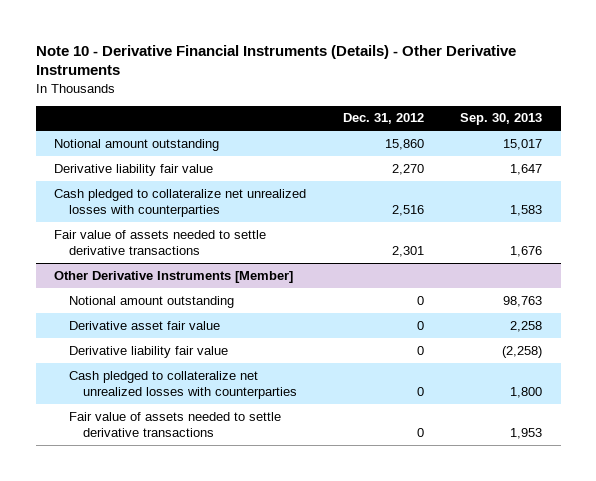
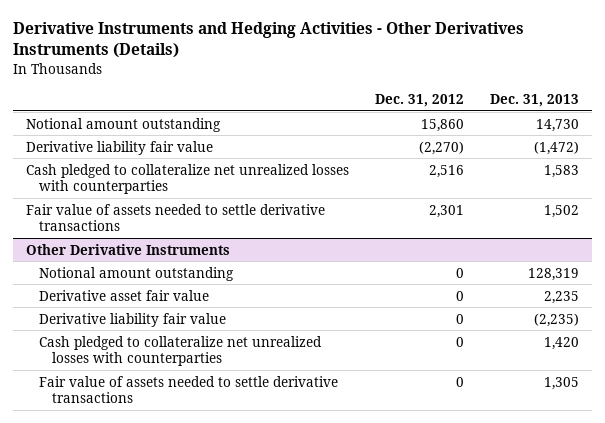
- Note 10 - Derivative Financial Instruments (Details) - Other Derivative Instruments
+ Derivative Instruments and Hedging Activities - Other Derivatives Instruments (Details)
- | Dec. 31, 2012 | Sep. 30, 2013
+ | Dec. 31, 2012 | Dec. 31, 2013
- Derivative liability fair value | 2,270 | 1,647
+ Derivative liability fair value | (2,270) | (1,472)
- Other Derivative Instruments [Member]
+ Other Derivative Instruments

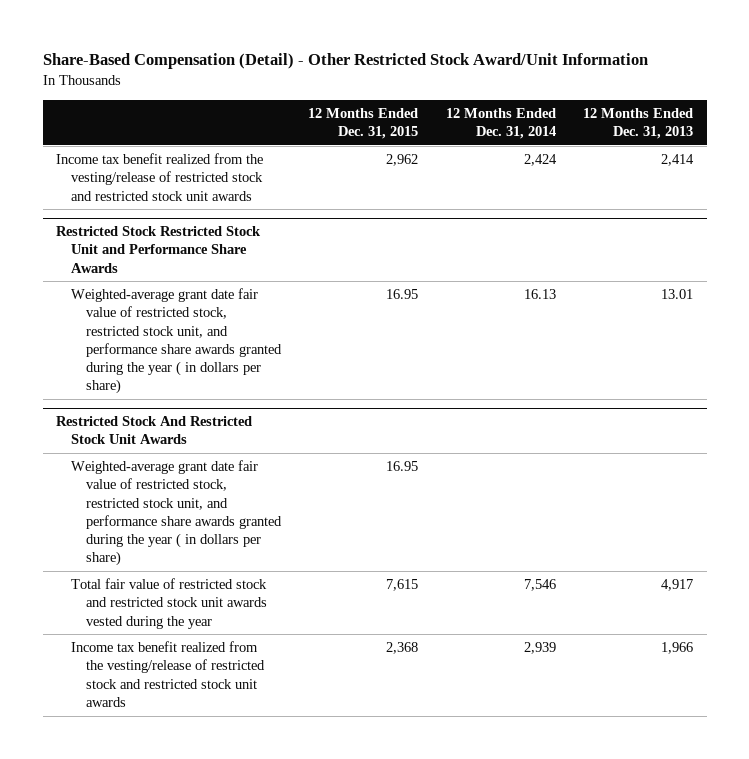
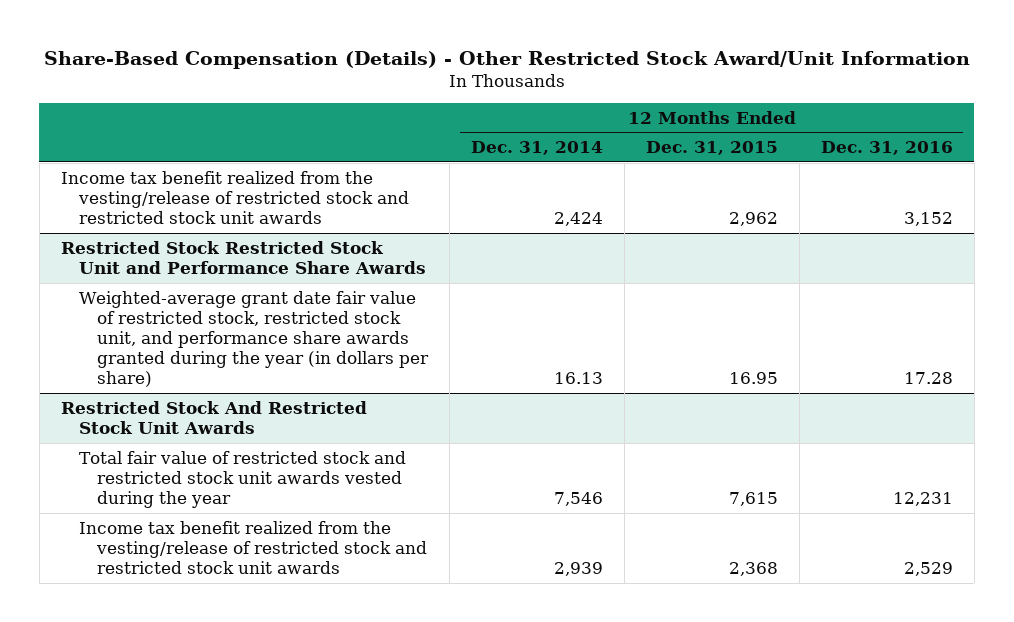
- Share-Based Compensation (Detail) - Other Restricted Stock Award/Unit Information
+ Share-Based Compensation (Details) - Other Restricted Stock Award/Unit Information
- | 12 Months Ended Dec. 31, 2015 | 12 Months Ended Dec. 31, 2014 | 12 Months Ended Dec. 31, 2013
+ | 12 Months Ended Dec. 31, 2014 | 12 Months Ended Dec. 31, 2015 | 12 Months Ended Dec. 31, 2016
@ Restricted Stock Restricted Stock Unit and Performance Share Awards
- Weighted-average grant date fair value of restricted stock, restricted stock unit, and performance share awards granted during the year ( in dollars per share) | 16.95 | 16.13 | 13.01
+ Weighted-average grant date fair value of restricted stock, restricted stock unit, and performance share awards granted during the year (in dollars per share) | 16.13 | 16.95 | 17.28
@ Restricted Stock And Restricted Stock Unit Awards
- Weighted-average grant date fair value of restricted stock, restricted stock unit, and performance share awards granted during the year ( in dollars per share) | 16.95 | |

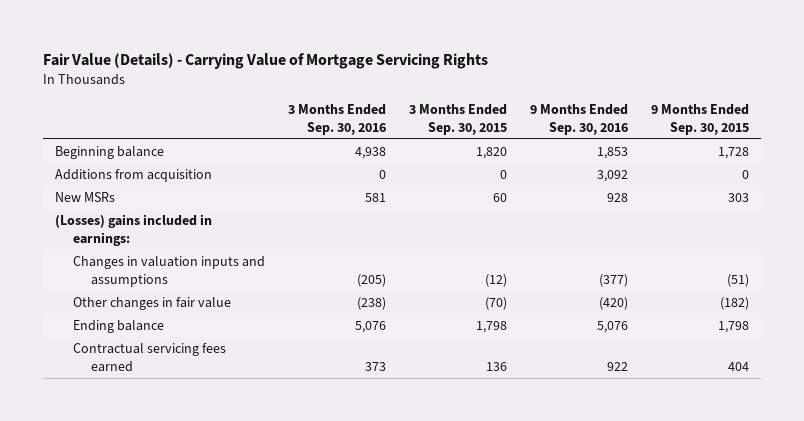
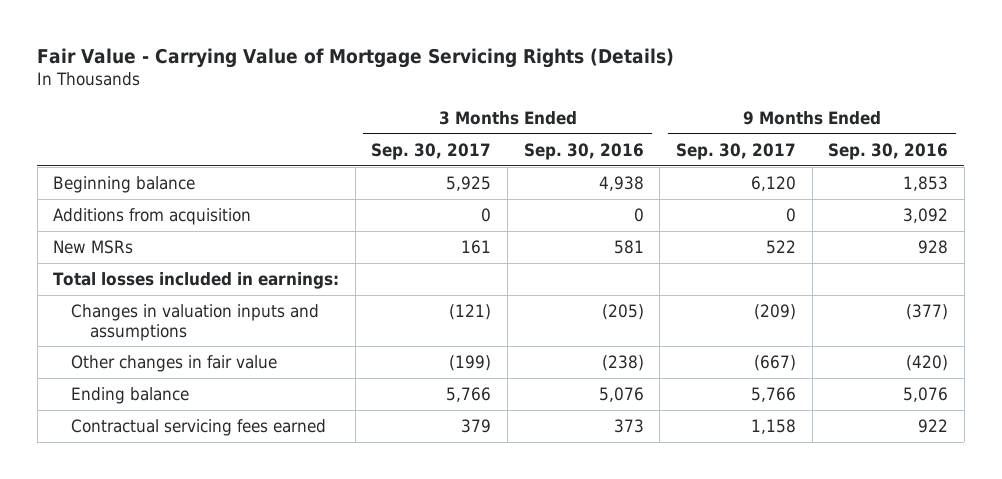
- Fair Value (Details) - Carrying Value of Mortgage Servicing Rights
+ Fair Value - Carrying Value of Mortgage Servicing Rights (Details)
- | 3 Months Ended Sep. 30, 2016 | 3 Months Ended Sep. 30, 2015 | 9 Months Ended Sep. 30, 2016 | 9 Months Ended Sep. 30, 2015
+ | 3 Months Ended Sep. 30, 2017 | 3 Months Ended Sep. 30, 2016 | 9 Months Ended Sep. 30, 2017 | 9 Months Ended Sep. 30, 2016
- (Losses) gains included in earnings:
+ Total losses included in earnings:

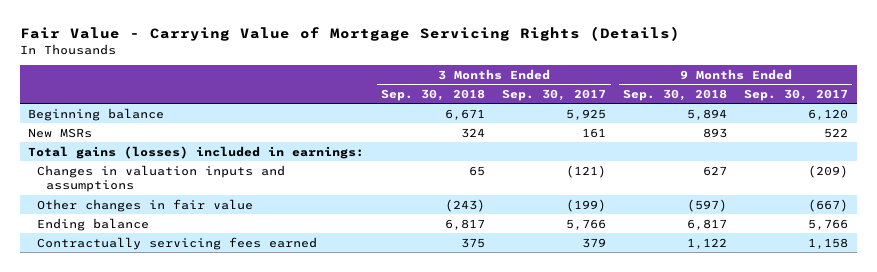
- | 3 Months Ended Sep. 30, 2017 | 3 Months Ended Sep. 30, 2016 | 9 Months Ended Sep. 30, 2017 | 9 Months Ended Sep. 30, 2016
+ | 3 Months Ended Sep. 30, 2018 | 3 Months Ended Sep. 30, 2017 | 9 Months Ended Sep. 30, 2018 | 9 Months Ended Sep. 30, 2017
- Additions from acquisition | 0 | 0 | 0 | 3,092
- Total losses included in earnings:
+ Total gains (losses) included in earnings:
- Contractual servicing fees earned | 379 | 373 | 1,158 | 922
+ Contractually servicing fees earned | 375 | 379 | 1,122 | 1,158

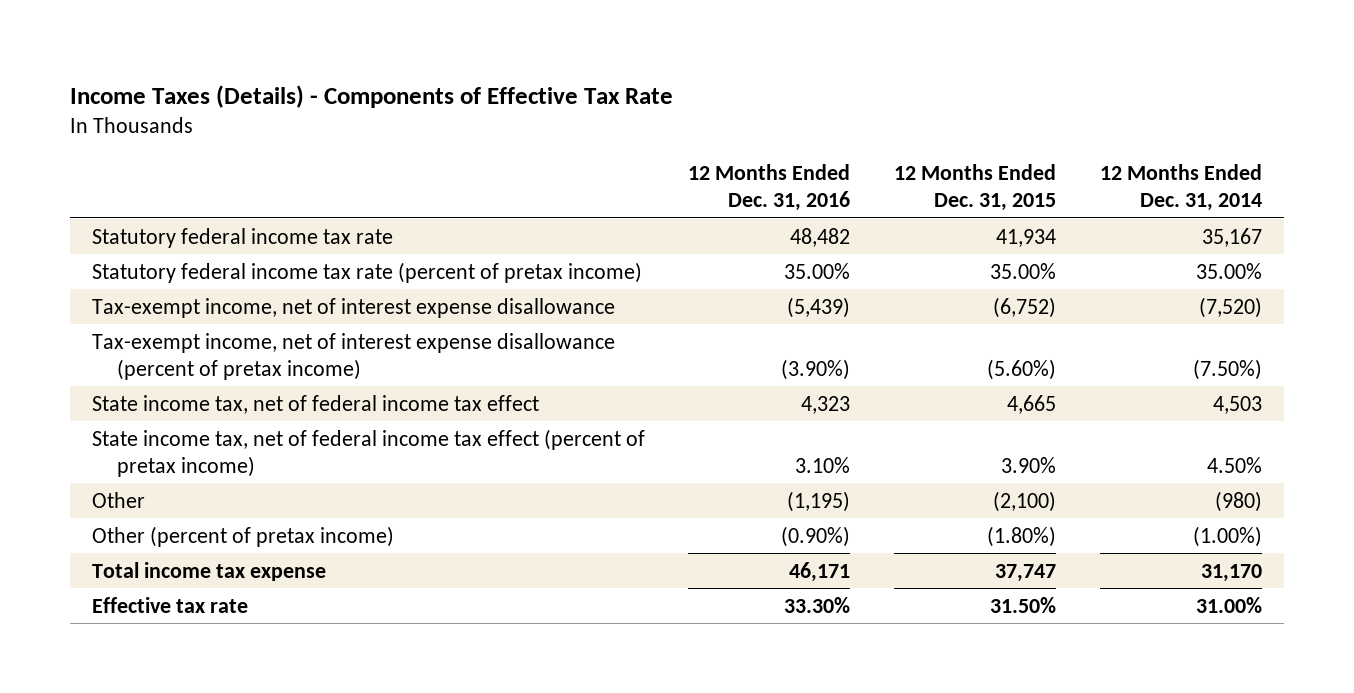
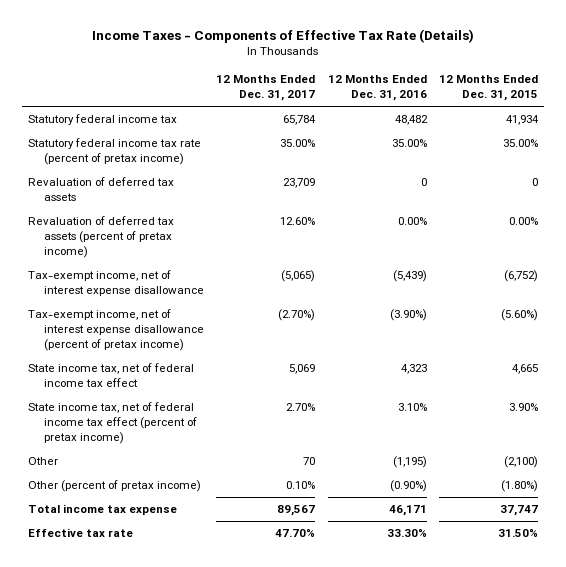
- Income Taxes (Details) - Components of Effective Tax Rate
+ Income Taxes - Components of Effective Tax Rate (Details)
- | 12 Months Ended Dec. 31, 2016 | 12 Months Ended Dec. 31, 2015 | 12 Months Ended Dec. 31, 2014
+ | 12 Months Ended Dec. 31, 2017 | 12 Months Ended Dec. 31, 2016 | 12 Months Ended Dec. 31, 2015
- Statutory federal income tax rate | 48,482 | 41,934 | 35,167
+ Statutory federal income tax | 65,784 | 48,482 | 41,934
+ Revaluation of deferred tax assets | 23,709 | 0 | 0
+ Revaluation of deferred tax assets (percent of pretax income) | 12.60% | 0.00% | 0.00%

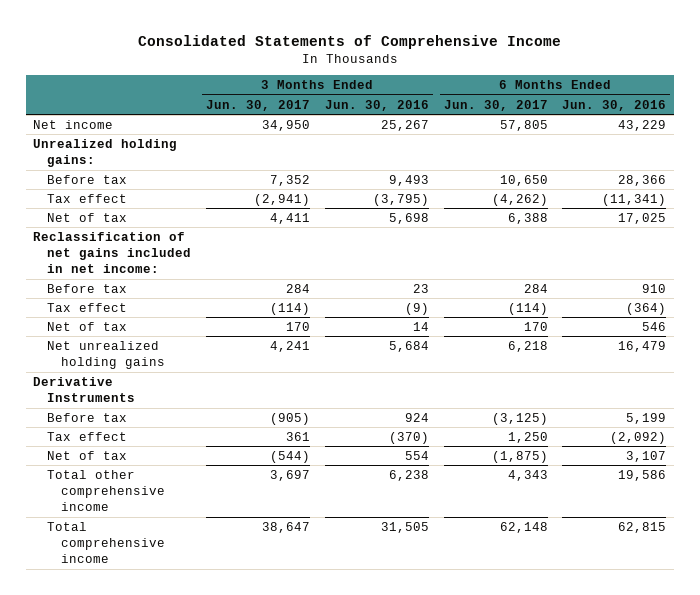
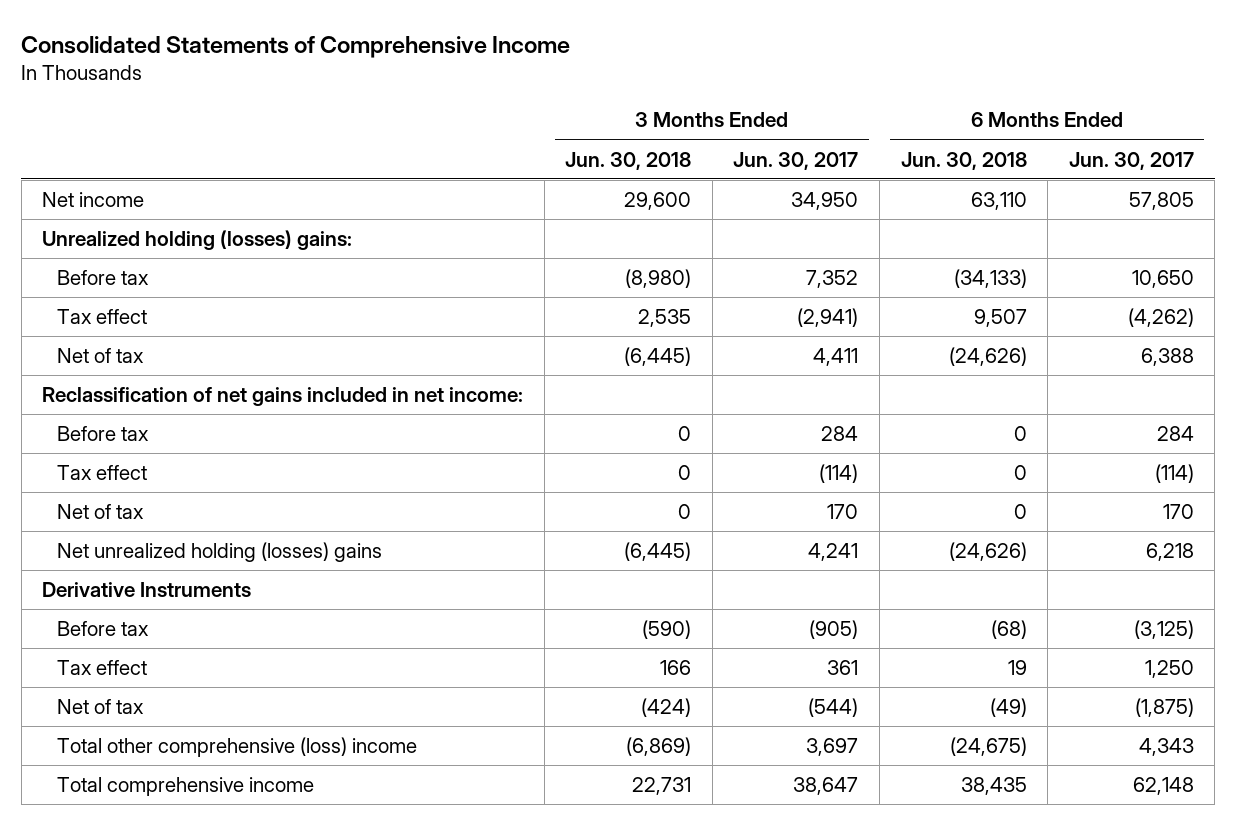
- | 3 Months Ended Jun. 30, 2017 | 3 Months Ended Jun. 30, 2016 | 6 Months Ended Jun. 30, 2017 | 6 Months Ended Jun. 30, 2016
+ | 3 Months Ended Jun. 30, 2018 | 3 Months Ended Jun. 30, 2017 | 6 Months Ended Jun. 30, 2018 | 6 Months Ended Jun. 30, 2017
- Unrealized holding gains:
+ Unrealized holding (losses) gains:
- Net unrealized holding gains | 4,241 | 5,684 | 6,218 | 16,479
+ Net unrealized holding (losses) gains | (6,445) | 4,241 | (24,626) | 6,218
- Total other comprehensive income | 3,697 | 6,238 | 4,343 | 19,586
+ Total other comprehensive (loss) income | (6,869) | 3,697 | (24,675) | 4,343

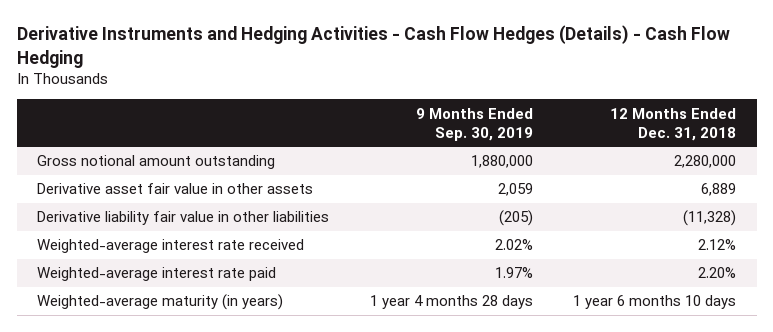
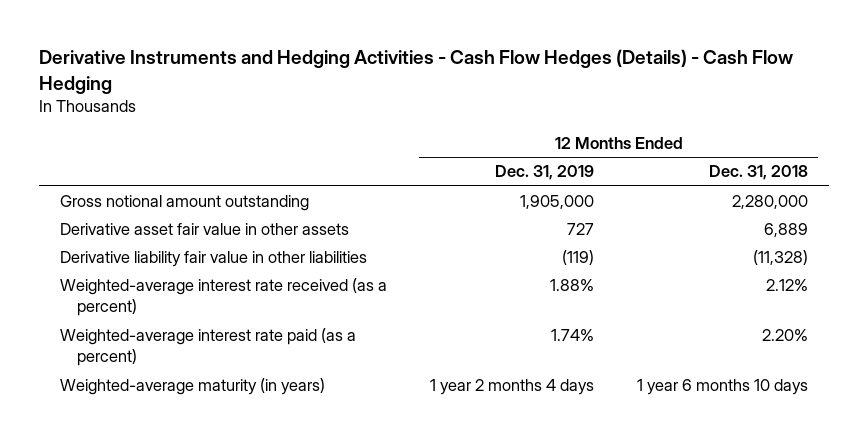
- | 9 Months Ended Sep. 30, 2019 | 12 Months Ended Dec. 31, 2018
+ | 12 Months Ended Dec. 31, 2019 | 12 Months Ended Dec. 31, 2018
- Weighted-average interest rate received | 2.02% | 2.12%
- Weighted-average interest rate paid | 1.97% | 2.20%
+ Weighted-average interest rate received (as a percent) | 1.88% | 2.12%
+ Weighted-average interest rate paid (as a percent) | 1.74% | 2.20%

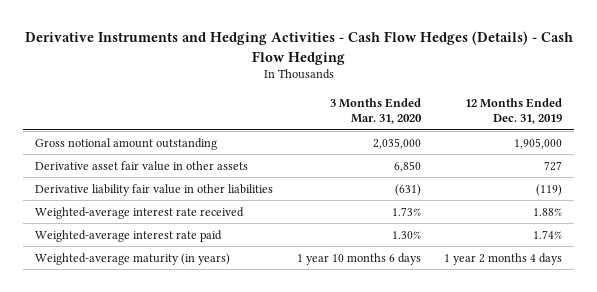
- | 12 Months Ended Dec. 31, 2019 | 12 Months Ended Dec. 31, 2018
+ | 3 Months Ended Mar. 31, 2020 | 12 Months Ended Dec. 31, 2019
- Weighted-average interest rate received (as a percent) | 1.88% | 2.12%
- Weighted-average interest rate paid (as a percent) | 1.74% | 2.20%
+ Weighted-average interest rate received | 1.73% | 1.88%
+ Weighted-average interest rate paid | 1.30% | 1.74%

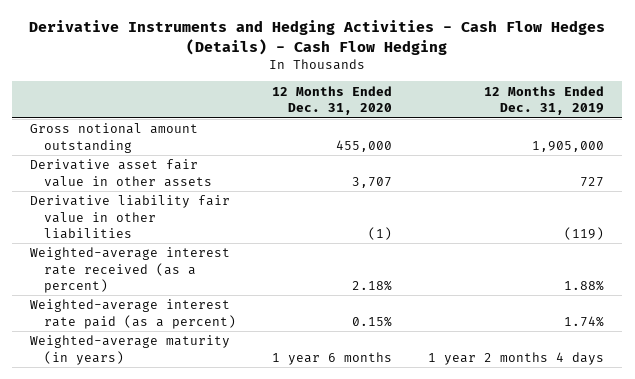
- | 3 Months Ended Mar. 31, 2020 | 12 Months Ended Dec. 31, 2019
+ | 12 Months Ended Dec. 31, 2020 | 12 Months Ended Dec. 31, 2019
- Weighted-average interest rate received | 1.73% | 1.88%
- Weighted-average interest rate paid | 1.30% | 1.74%
+ Weighted-average interest rate received (as a percent) | 2.18% | 1.88%
+ Weighted-average interest rate paid (as a percent) | 0.15% | 1.74%

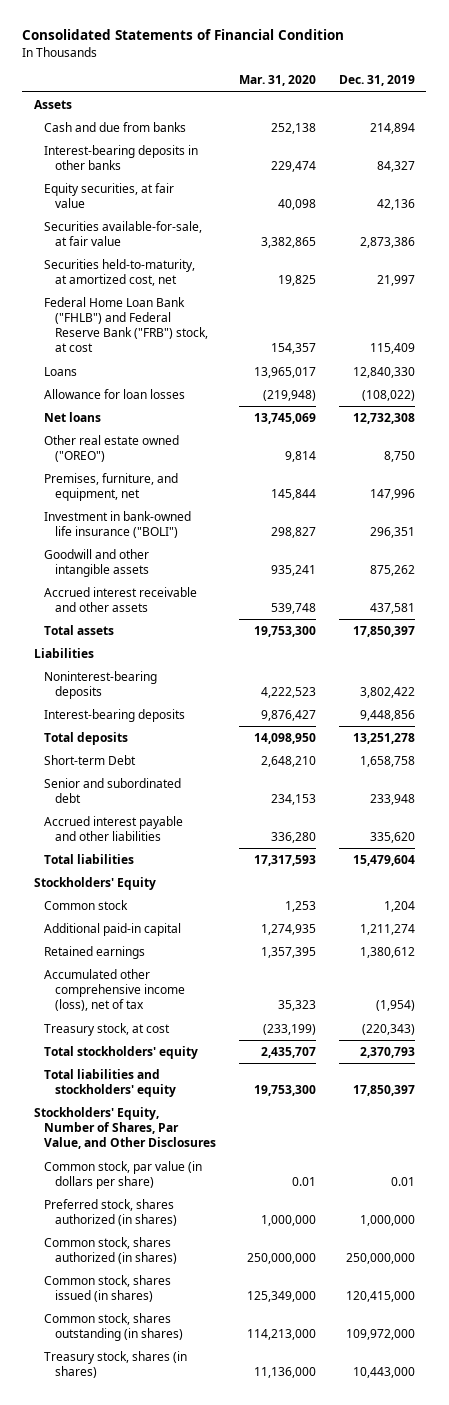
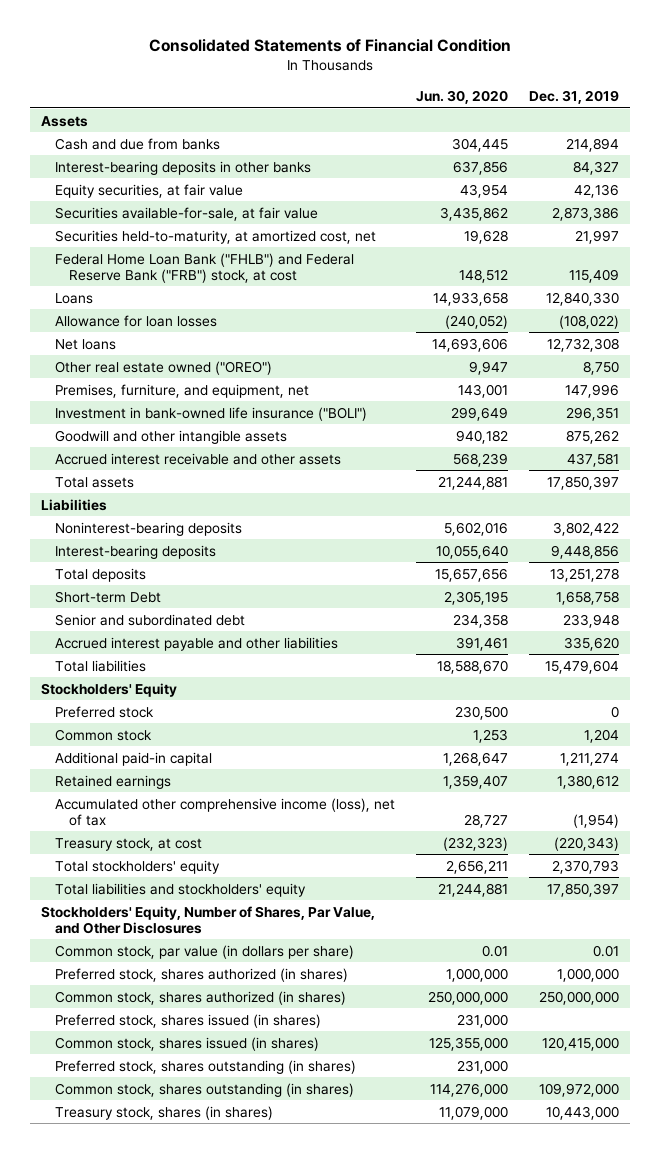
- | Mar. 31, 2020 | Dec. 31, 2019
+ | Jun. 30, 2020 | Dec. 31, 2019
+ Preferred stock | 230,500 | 0
+ Preferred stock, shares issued (in shares) | 231,000 |
+ Preferred stock, shares outstanding (in shares) | 231,000 |

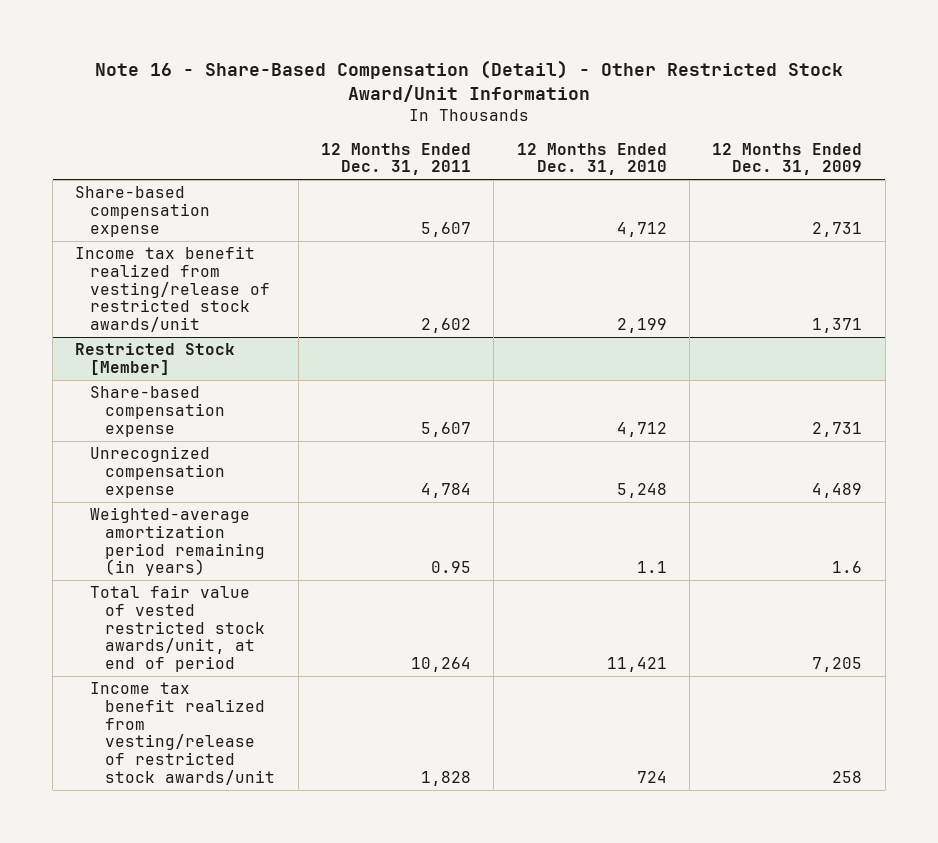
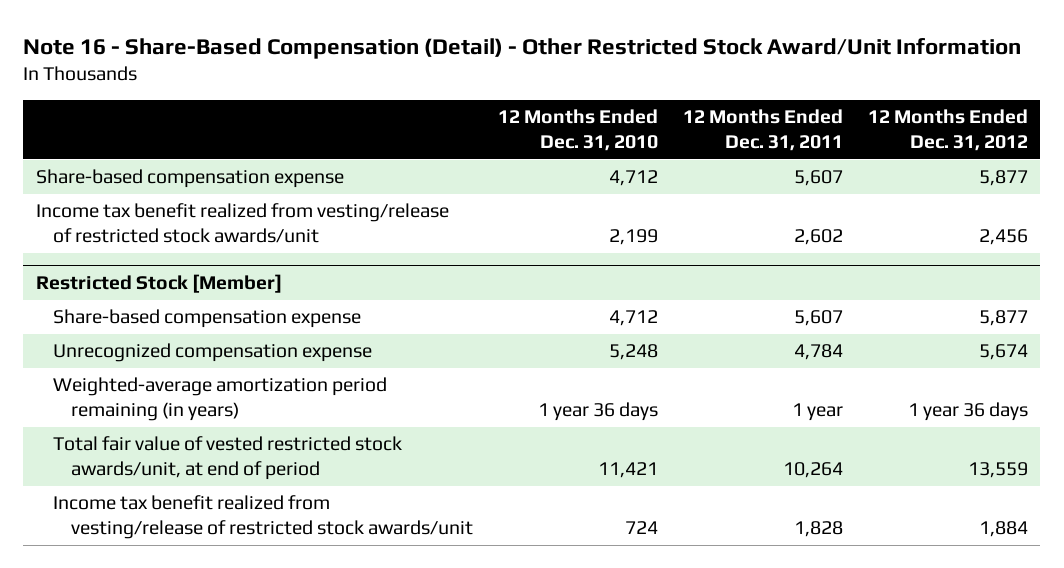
- | 12 Months Ended Dec. 31, 2011 | 12 Months Ended Dec. 31, 2010 | 12 Months Ended Dec. 31, 2009
+ | 12 Months Ended Dec. 31, 2010 | 12 Months Ended Dec. 31, 2011 | 12 Months Ended Dec. 31, 2012
@ Restricted Stock [Member]
- Weighted-average amortization period remaining (in years) | 0.95 | 1.1 | 1.6
+ Weighted-average amortization period remaining (in years) | 1 year 36 days | 1 year | 1 year 36 days

